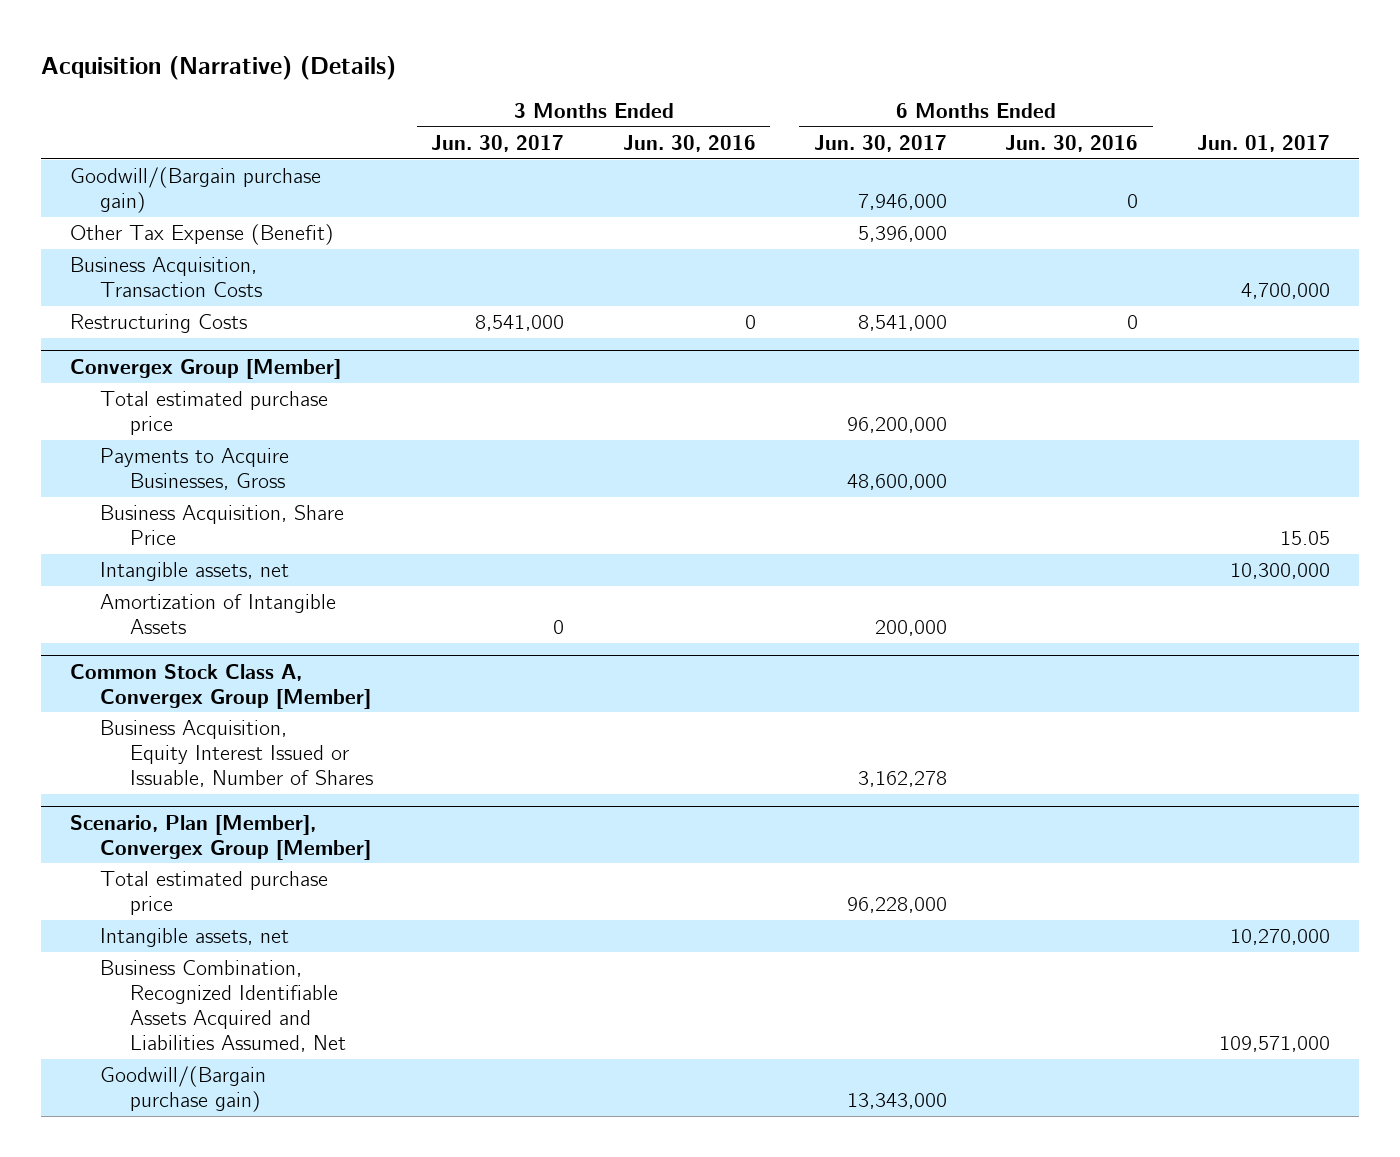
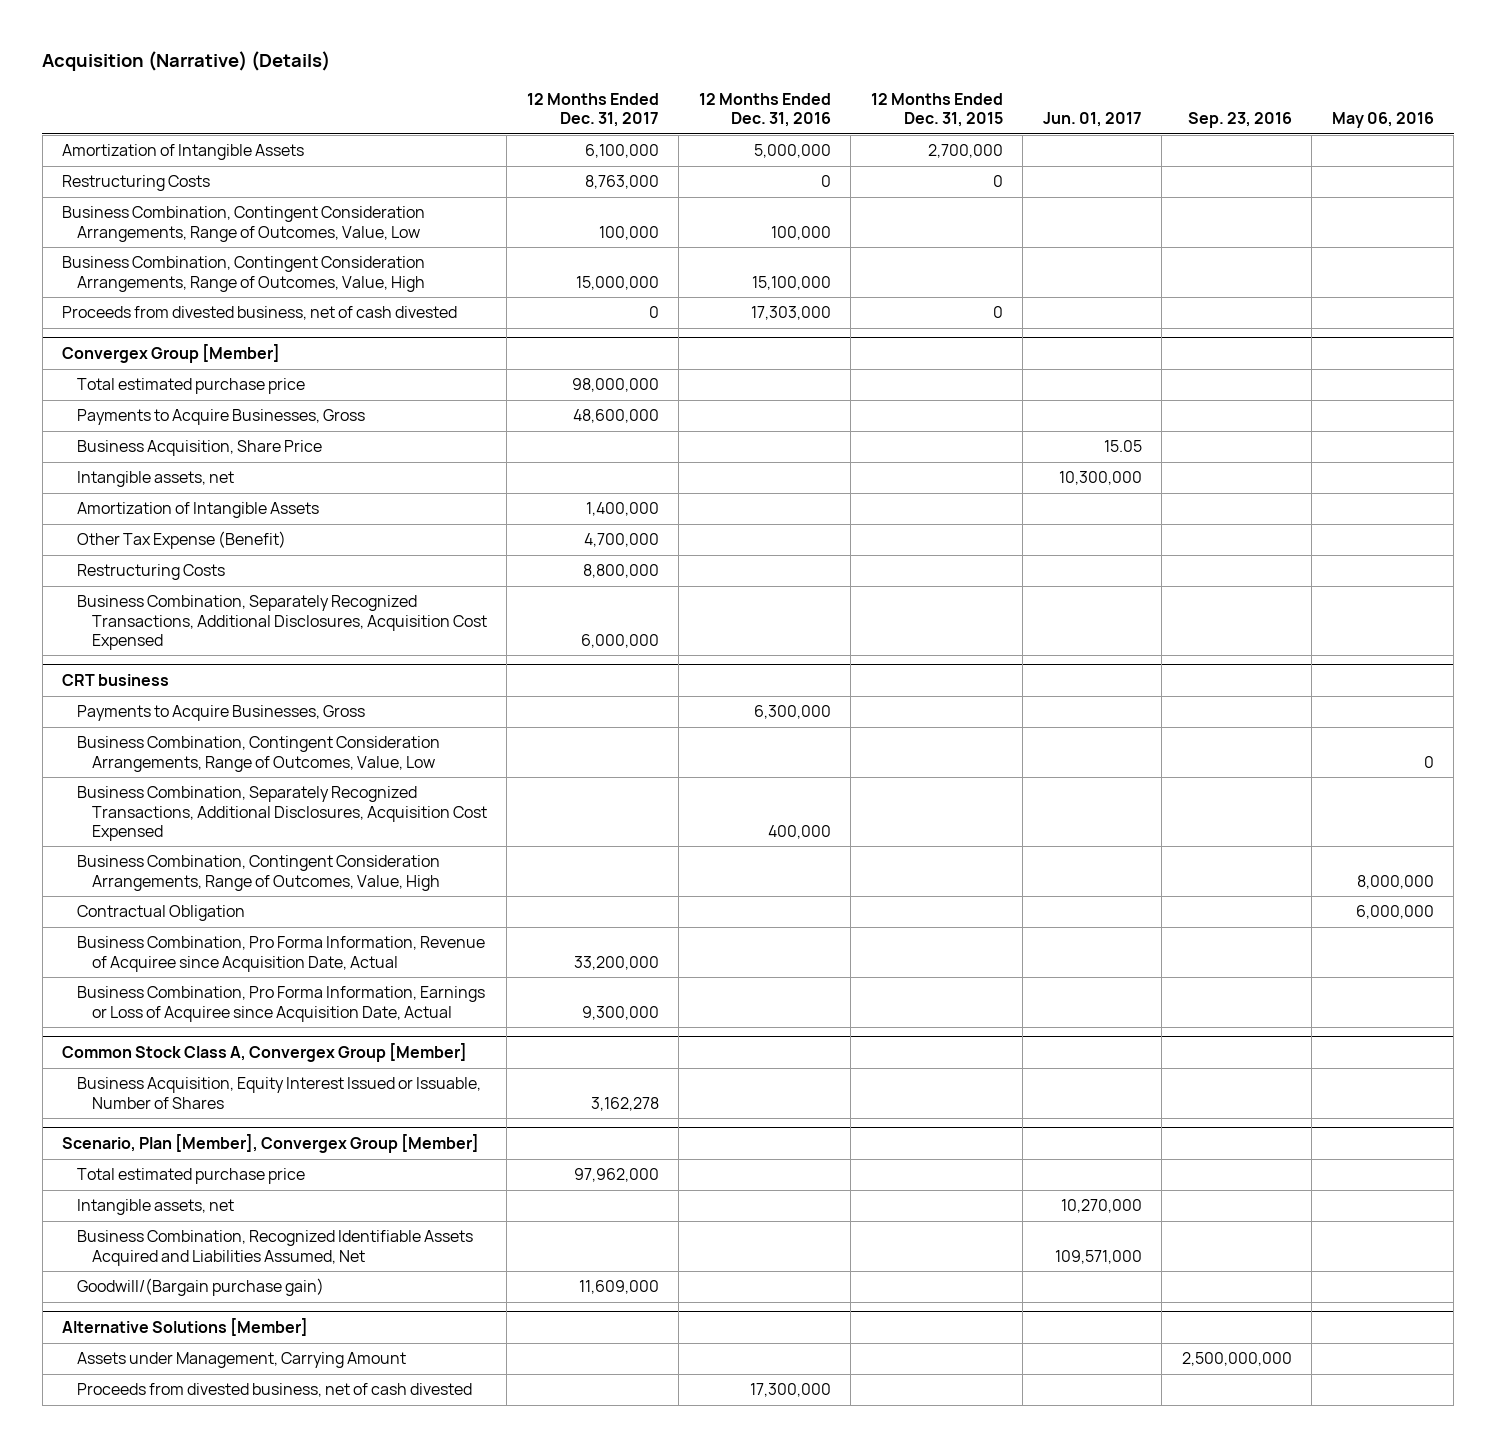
- | 3 Months Ended Jun. 30, 2017 | 3 Months Ended Jun. 30, 2016 | 6 Months Ended Jun. 30, 2017 | 6 Months Ended Jun. 30, 2016 | Jun. 01, 2017
+ | 12 Months Ended Dec. 31, 2017 | 12 Months Ended Dec. 31, 2016 | 12 Months Ended Dec. 31, 2015 | Jun. 01, 2017 | Sep. 23, 2016 | May 06, 2016
- Goodwill/(Bargain purchase gain) | | | 7,946,000 | 0 |
- Other Tax Expense (Benefit) | | | 5,396,000 | |
- Business Acquisition, Transaction Costs | | | | | 4,700,000
+ Amortization of Intangible Assets | 6,100,000 | 5,000,000 | 2,700,000 | | |
+ Business Combination, Contingent Consideration Arrangements, Range of Outcomes, Value, Low | 100,000 | 100,000 | | | |
+ Business Combination, Contingent Consideration Arrangements, Range of Outcomes, Value, High | 15,000,000 | 15,100,000 | | | |
+ Proceeds from divested business, net of cash divested | 0 | 17,303,000 | 0 | | |
@ Convergex Group [Member]
+ Other Tax Expense (Benefit) | 4,700,000 | | | | |
+ Restructuring Costs | 8,800,000 | | | | |
+ Business Combination, Separately Recognized Transactions, Additional Disclosures, Acquisition Cost Expensed | 6,000,000 | | | | |
+ CRT business
+ Payments to Acquire Businesses, Gross | | 6,300,000 | | | |
+ Business Combination, Contingent Consideration Arrangements, Range of Outcomes, Value, Low | | | | | | 0
+ Business Combination, Separately Recognized Transactions, Additional Disclosures, Acquisition Cost Expensed | | 400,000 | | | |
+ Business Combination, Contingent Consideration Arrangements, Range of Outcomes, Value, High | | | | | | 8,000,000
+ Contractual Obligation | | | | | | 6,000,000
+ Business Combination, Pro Forma Information, Revenue of Acquiree since Acquisition Date, Actual | 33,200,000 | | | | |
+ Business Combination, Pro Forma Information, Earnings or Loss of Acquiree since Acquisition Date, Actual | 9,300,000 | | | | |
+ Alternative Solutions [Member]
+ Assets under Management, Carrying Amount | | | | | 2,500,000,000 |
+ Proceeds from divested business, net of cash divested | | 17,300,000 | | | |

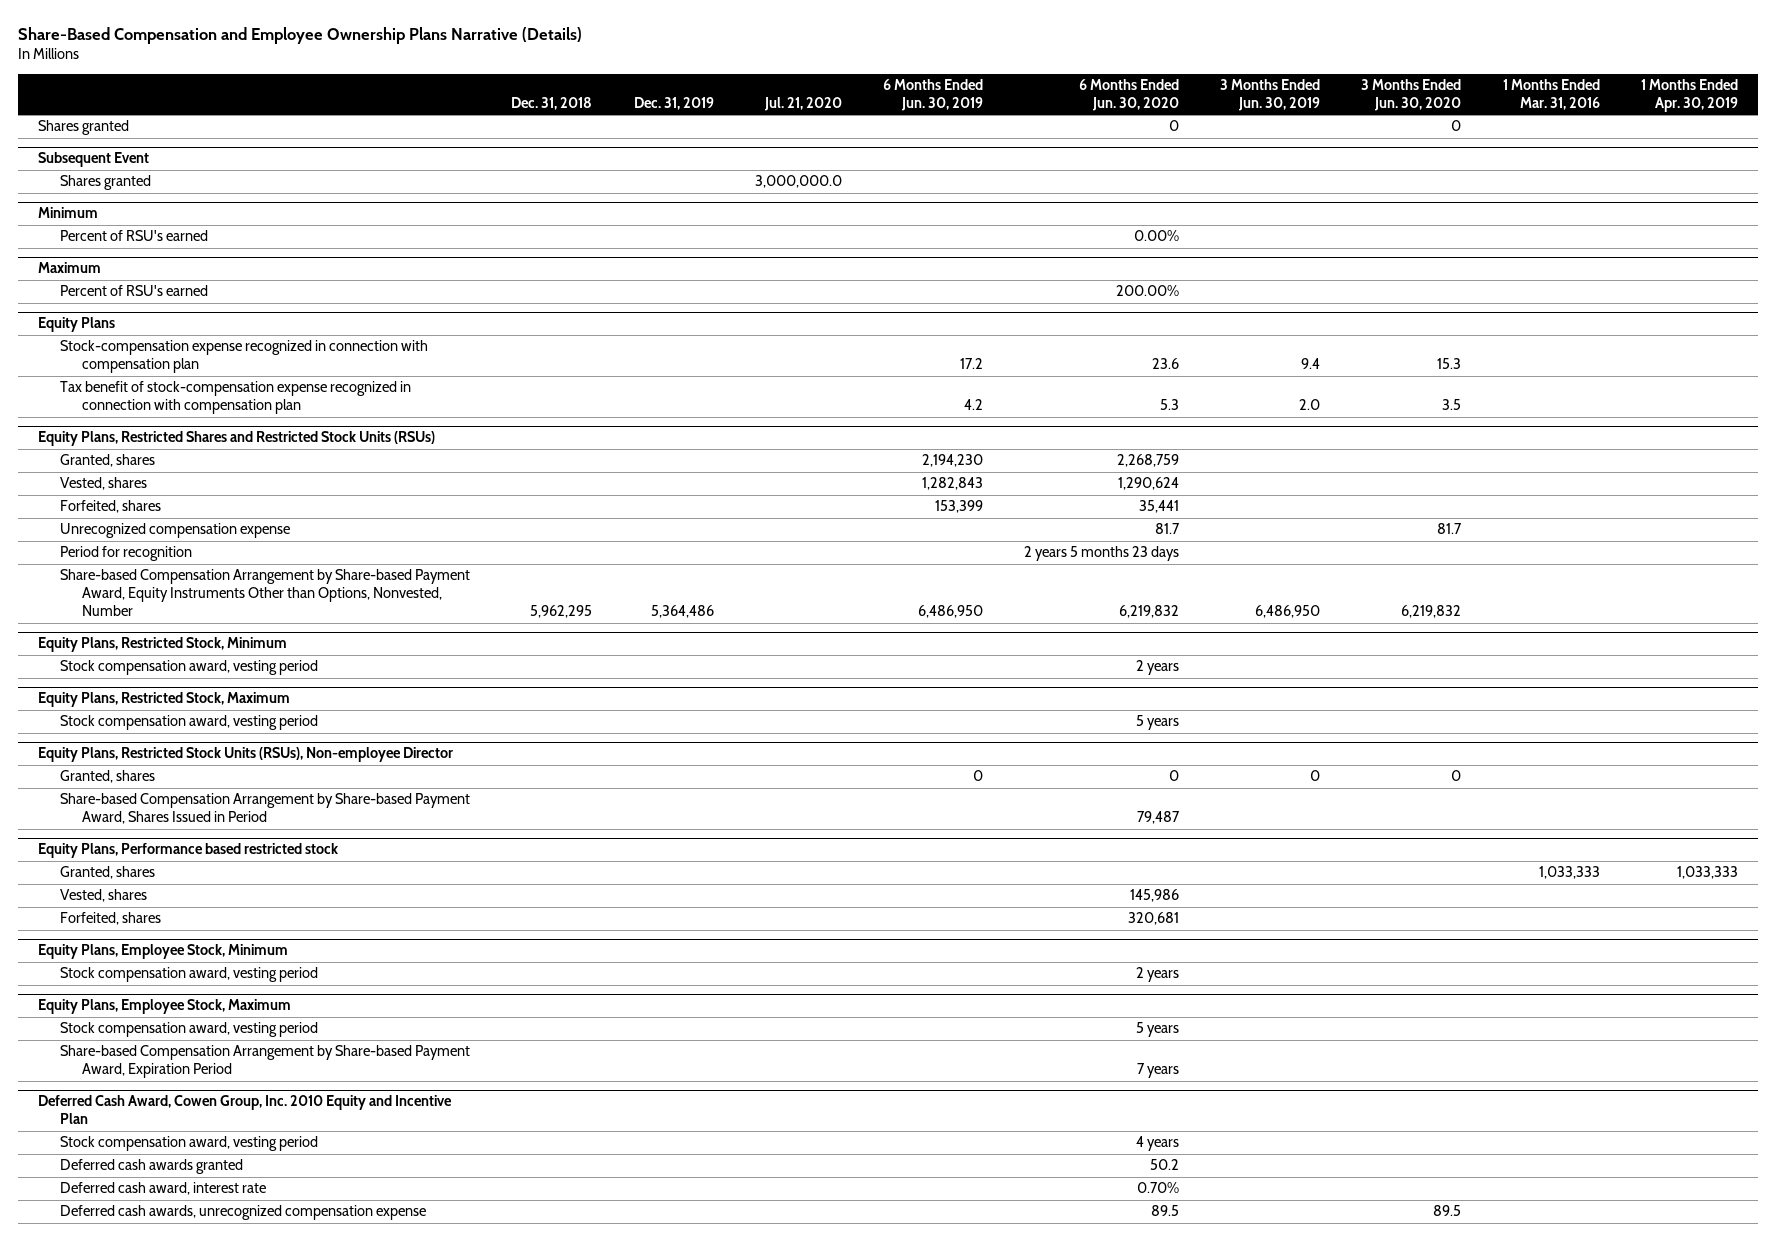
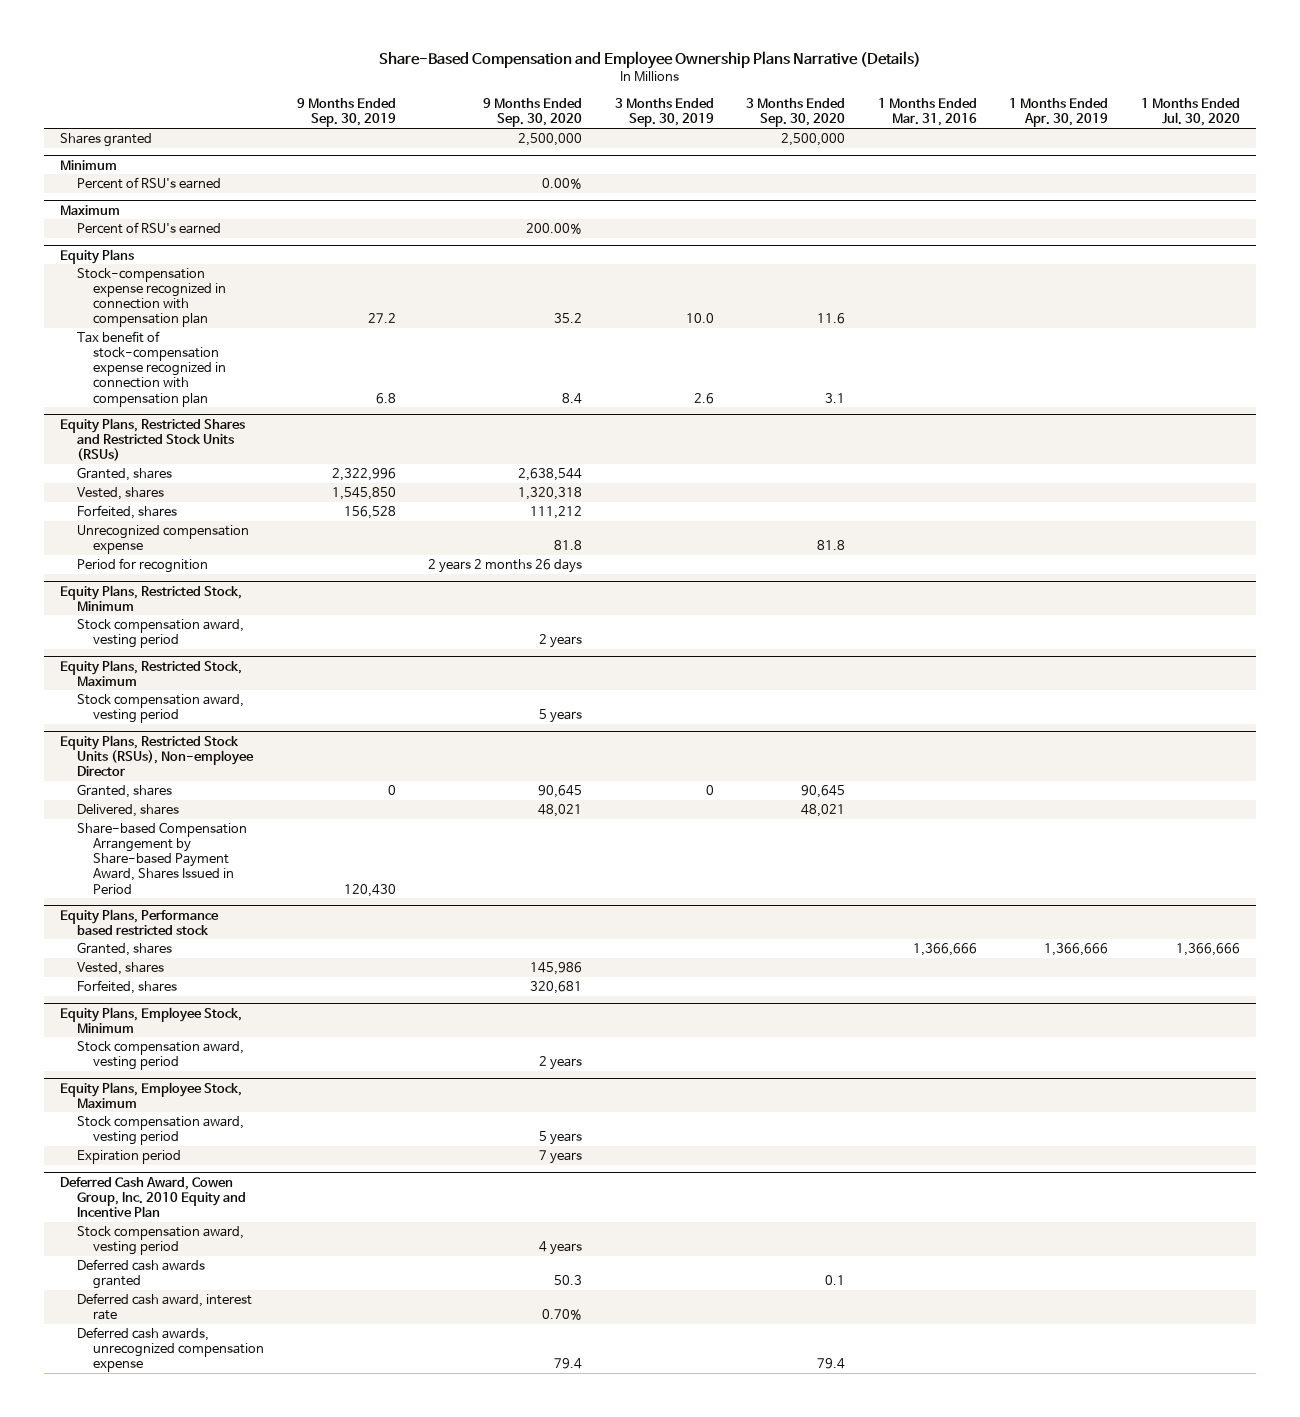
- | Dec. 31, 2018 | Dec. 31, 2019 | Jul. 21, 2020 | 6 Months Ended Jun. 30, 2019 | 6 Months Ended Jun. 30, 2020 | 3 Months Ended Jun. 30, 2019 | 3 Months Ended Jun. 30, 2020 | 1 Months Ended Mar. 31, 2016 | 1 Months Ended Apr. 30, 2019
+ | 9 Months Ended Sep. 30, 2019 | 9 Months Ended Sep. 30, 2020 | 3 Months Ended Sep. 30, 2019 | 3 Months Ended Sep. 30, 2020 | 1 Months Ended Mar. 31, 2016 | 1 Months Ended Apr. 30, 2019 | 1 Months Ended Jul. 30, 2020
- Subsequent Event
- Shares granted | | | 3,000,000.0 | | | | | |
@ Equity Plans, Restricted Shares and Restricted Stock Units (RSUs)
- Share-based Compensation Arrangement by Share-based Payment Award, Equity Instruments Other than Options, Nonvested, Number | 5,962,295 | 5,364,486 | | 6,486,950 | 6,219,832 | 6,486,950 | 6,219,832 | |
@ Equity Plans, Restricted Stock Units (RSUs), Non-employee Director
+ Delivered, shares | | 48,021 | | 48,021 | | |
@ Equity Plans, Performance based restricted stock
- Granted, shares | | | | | | | | 1,033,333 | 1,033,333
+ Granted, shares | | | | | 1,366,666 | 1,366,666 | 1,366,666
@ Equity Plans, Employee Stock, Maximum
- Share-based Compensation Arrangement by Share-based Payment Award, Expiration Period | | | | | 7 years | | | |
+ Expiration period | | 7 years | | | | |

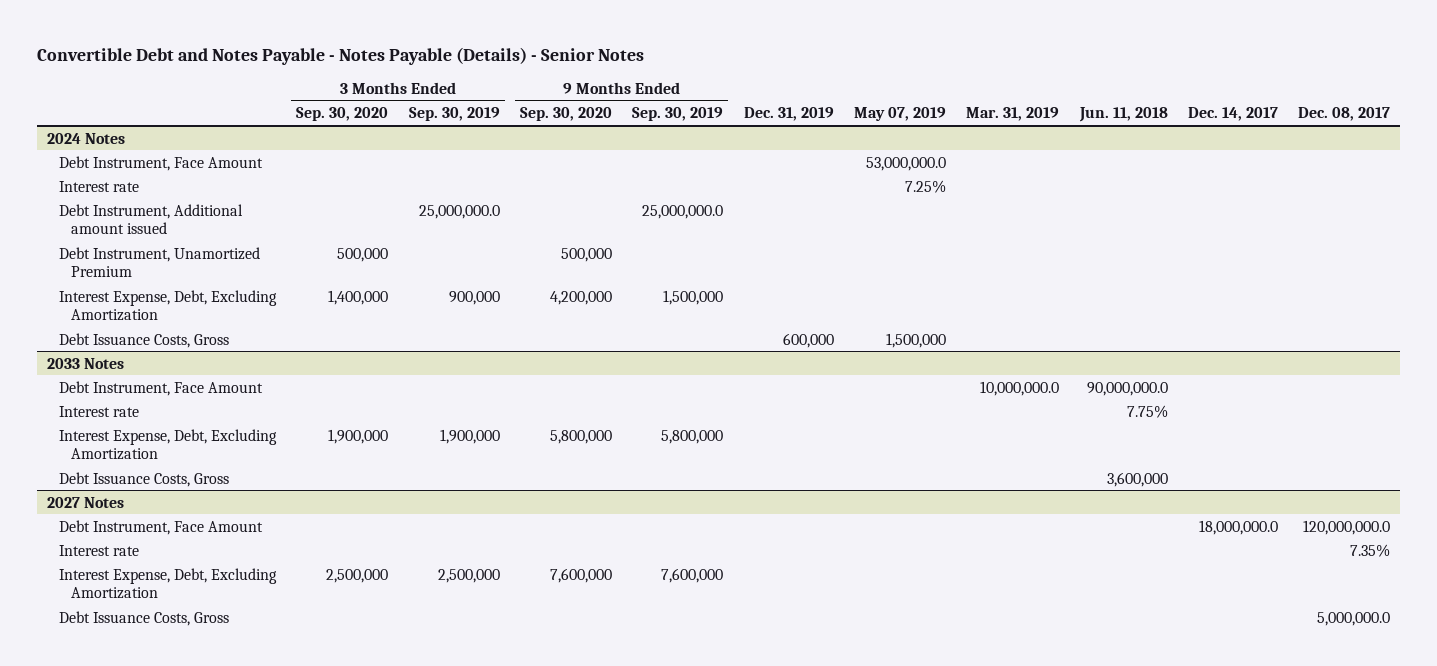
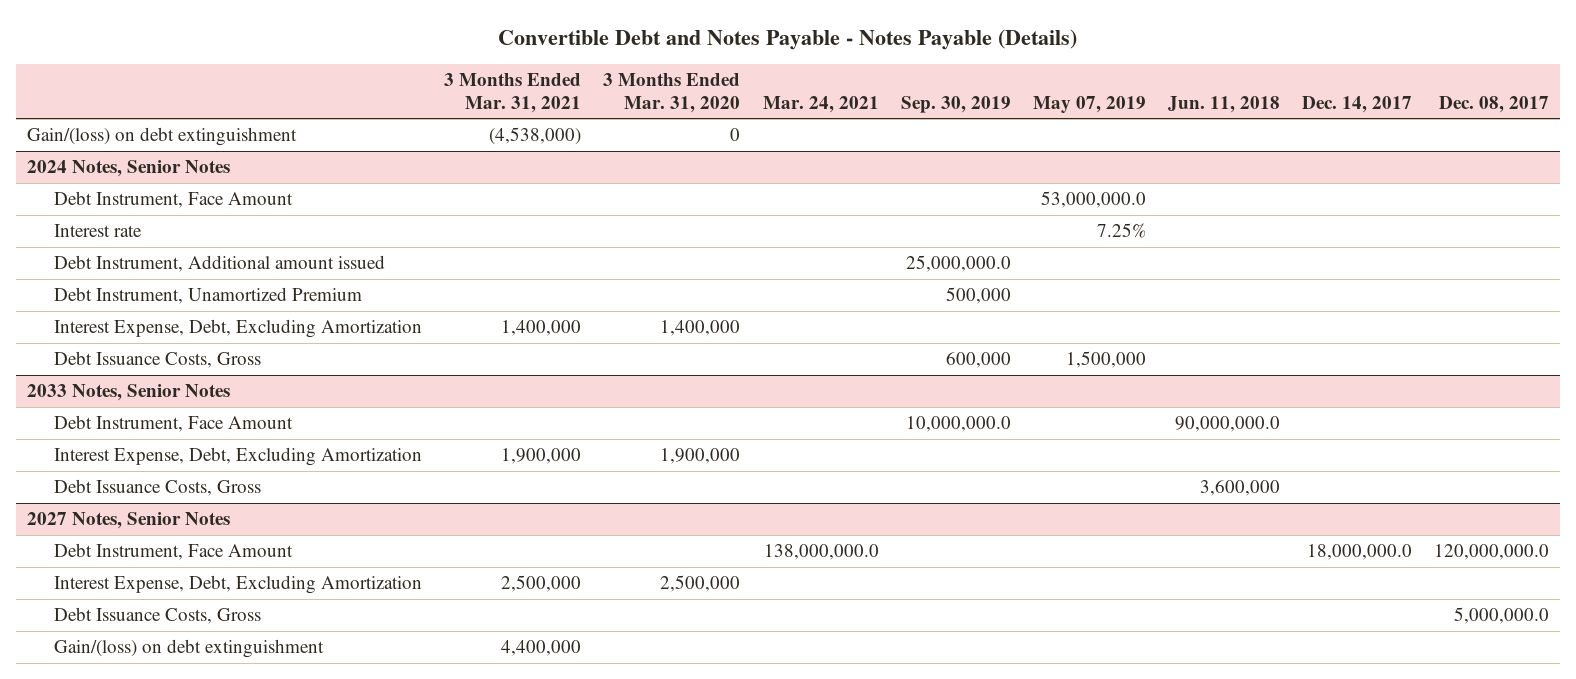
- Convertible Debt and Notes Payable - Notes Payable (Details) - Senior Notes
+ Convertible Debt and Notes Payable - Notes Payable (Details)
- | 3 Months Ended Sep. 30, 2020 | 3 Months Ended Sep. 30, 2019 | 9 Months Ended Sep. 30, 2020 | 9 Months Ended Sep. 30, 2019 | Dec. 31, 2019 | May 07, 2019 | Mar. 31, 2019 | Jun. 11, 2018 | Dec. 14, 2017 | Dec. 08, 2017
+ | 3 Months Ended Mar. 31, 2021 | 3 Months Ended Mar. 31, 2020 | Mar. 24, 2021 | Sep. 30, 2019 | May 07, 2019 | Jun. 11, 2018 | Dec. 14, 2017 | Dec. 08, 2017
- 2024 Notes
+ Gain/(loss) on debt extinguishment | (4,538,000) | 0 | | | | | |
+ 2024 Notes, Senior Notes
- 2033 Notes
+ 2033 Notes, Senior Notes
- Interest rate | | | | | | | | 7.75% | |
- 2027 Notes
+ 2027 Notes, Senior Notes
- Interest rate | | | | | | | | | | 7.35%
+ Gain/(loss) on debt extinguishment | 4,400,000 | | | | | | |

